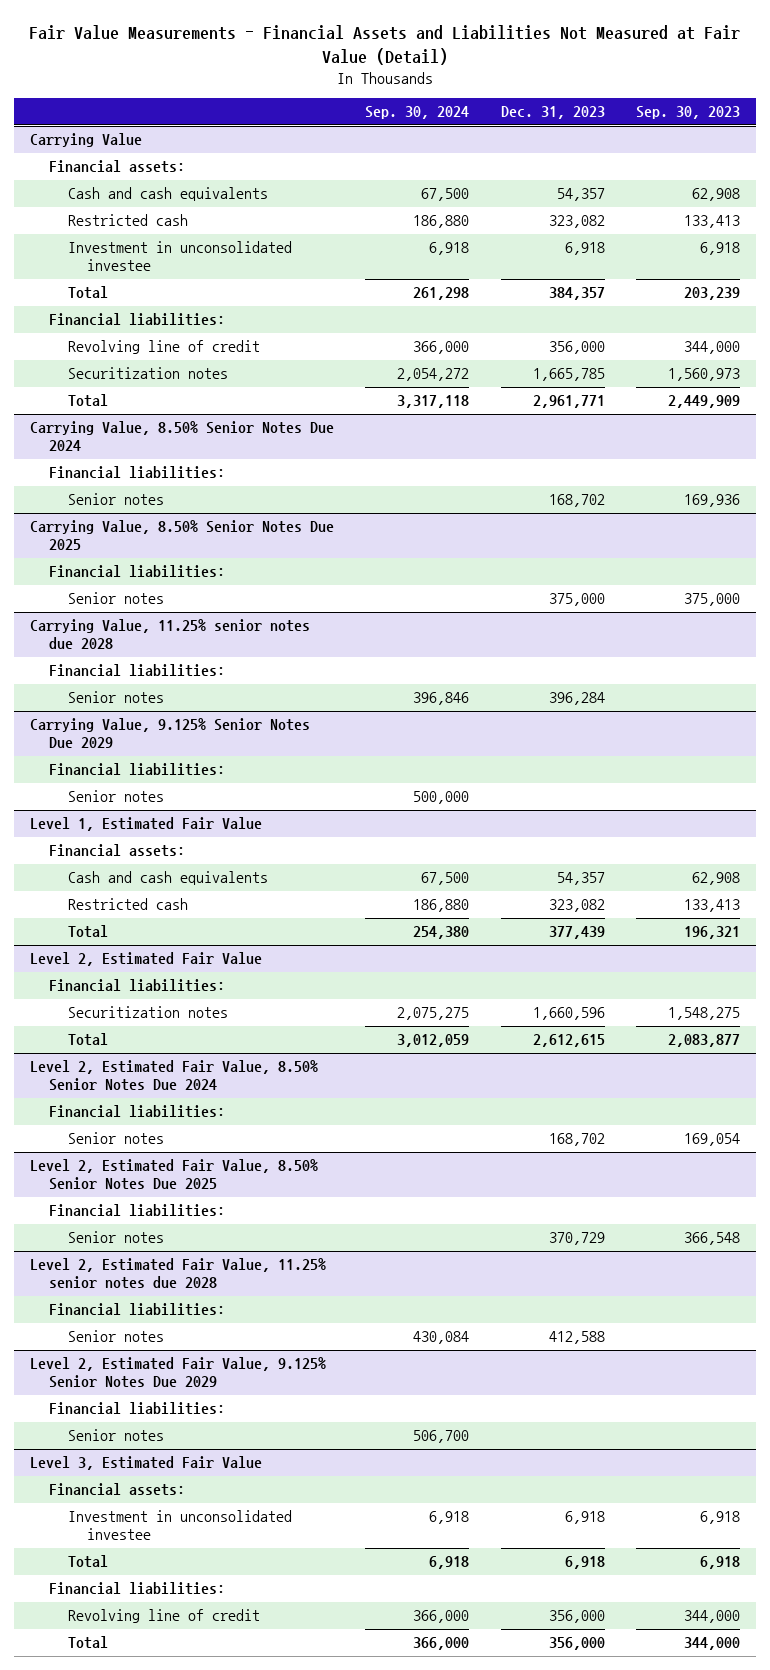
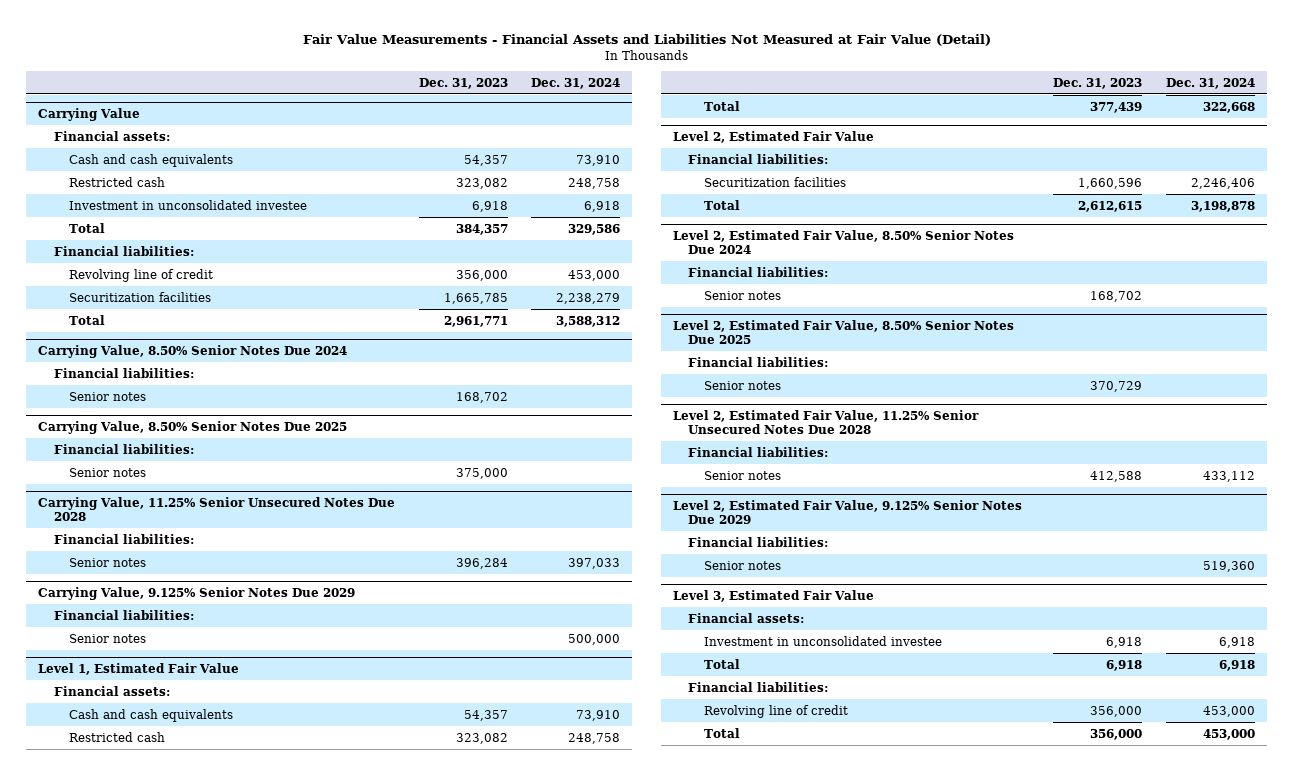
- | Sep. 30, 2024 | Dec. 31, 2023 | Sep. 30, 2023
+ | Dec. 31, 2023 | Dec. 31, 2024
@ Carrying Value
- Securitization notes | 2,054,272 | 1,665,785 | 1,560,973
+ Securitization facilities | 1,665,785 | 2,238,279
- Carrying Value, 11.25% senior notes due 2028
+ Carrying Value, 11.25% Senior Unsecured Notes Due 2028
@ Level 2, Estimated Fair Value
- Securitization notes | 2,075,275 | 1,660,596 | 1,548,275
+ Securitization facilities | 1,660,596 | 2,246,406
- Level 2, Estimated Fair Value, 11.25% senior notes due 2028
+ Level 2, Estimated Fair Value, 11.25% Senior Unsecured Notes Due 2028

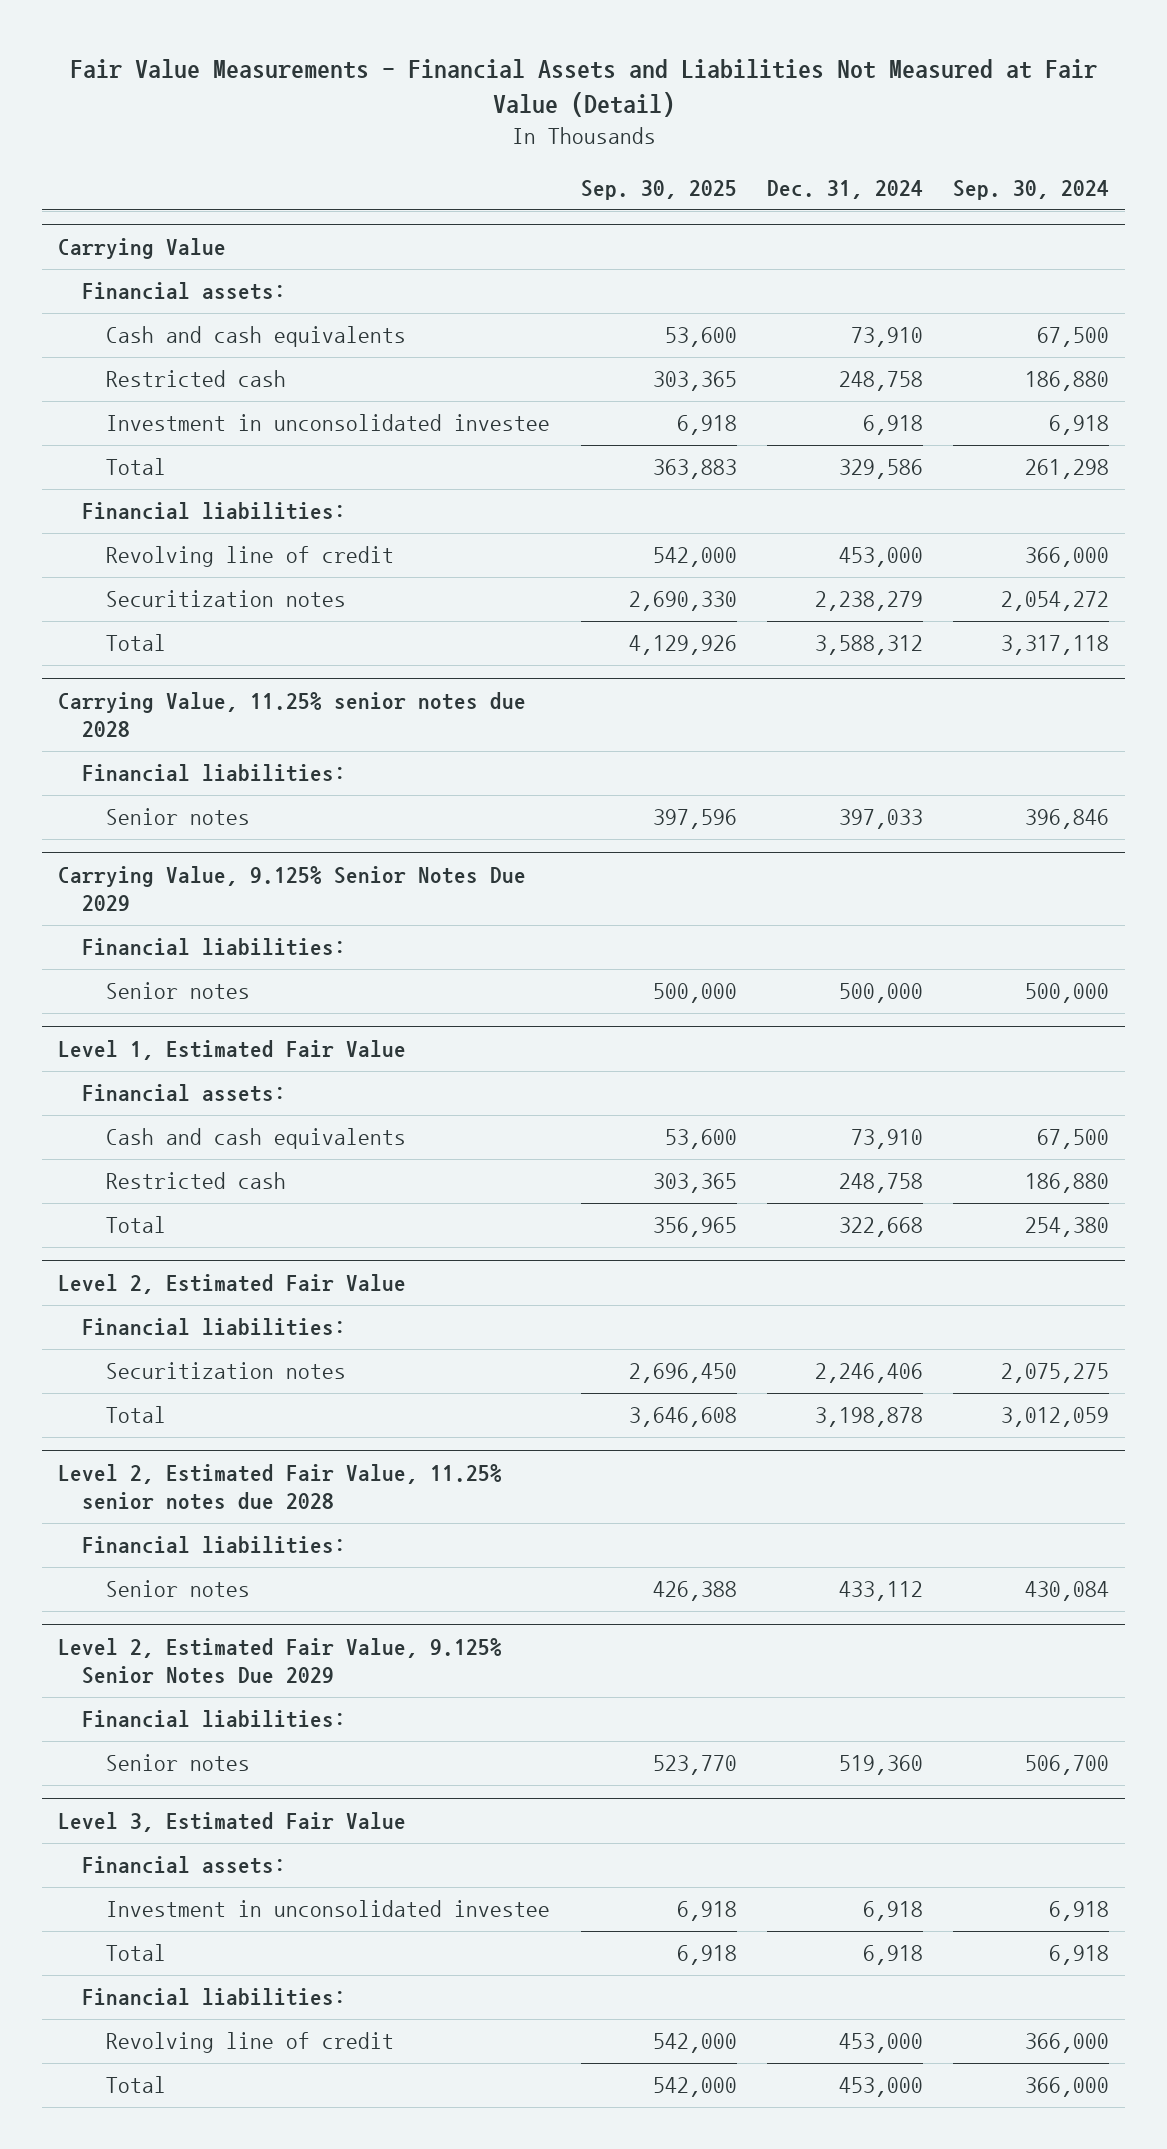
- | Dec. 31, 2023 | Dec. 31, 2024
+ | Sep. 30, 2025 | Dec. 31, 2024 | Sep. 30, 2024
@ Carrying Value
- Securitization facilities | 1,665,785 | 2,238,279
+ Securitization notes | 2,690,330 | 2,238,279 | 2,054,272
- Carrying Value, 8.50% Senior Notes Due 2024
- Financial liabilities:
- Senior notes | 168,702 |
- Carrying Value, 8.50% Senior Notes Due 2025
- Financial liabilities:
- Senior notes | 375,000 |
- Carrying Value, 11.25% Senior Unsecured Notes Due 2028
+ Carrying Value, 11.25% senior notes due 2028
@ Level 2, Estimated Fair Value
- Securitization facilities | 1,660,596 | 2,246,406
+ Securitization notes | 2,696,450 | 2,246,406 | 2,075,275
- Level 2, Estimated Fair Value, 8.50% Senior Notes Due 2024
- Financial liabilities:
- Senior notes | 168,702 |
- Level 2, Estimated Fair Value, 8.50% Senior Notes Due 2025
- Financial liabilities:
- Senior notes | 370,729 |
- Level 2, Estimated Fair Value, 11.25% Senior Unsecured Notes Due 2028
+ Level 2, Estimated Fair Value, 11.25% senior notes due 2028

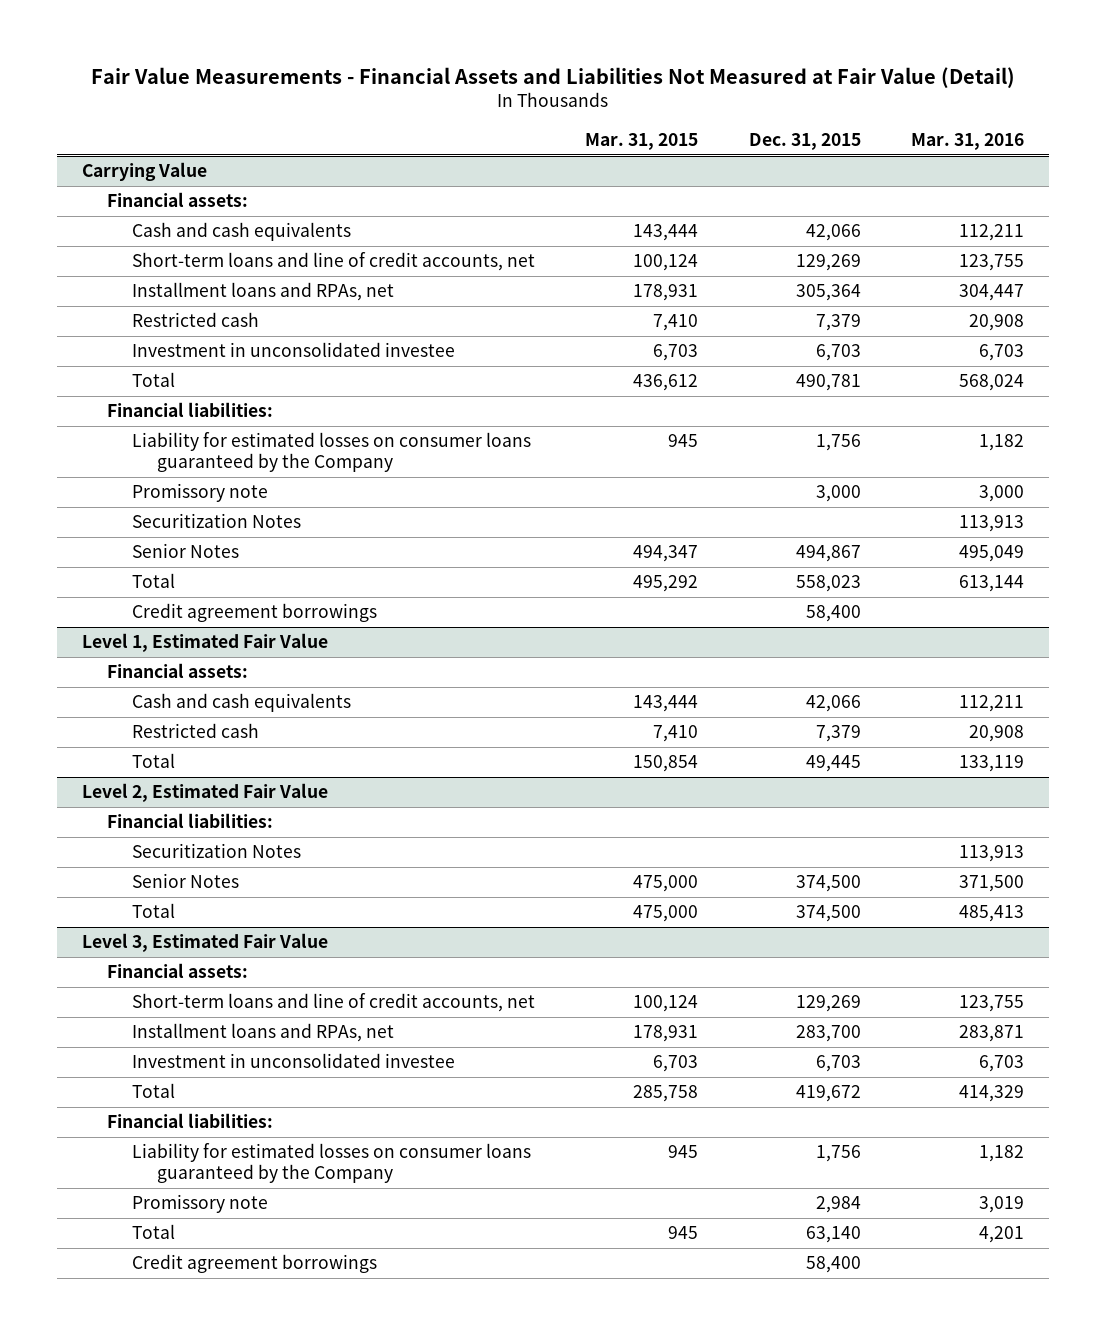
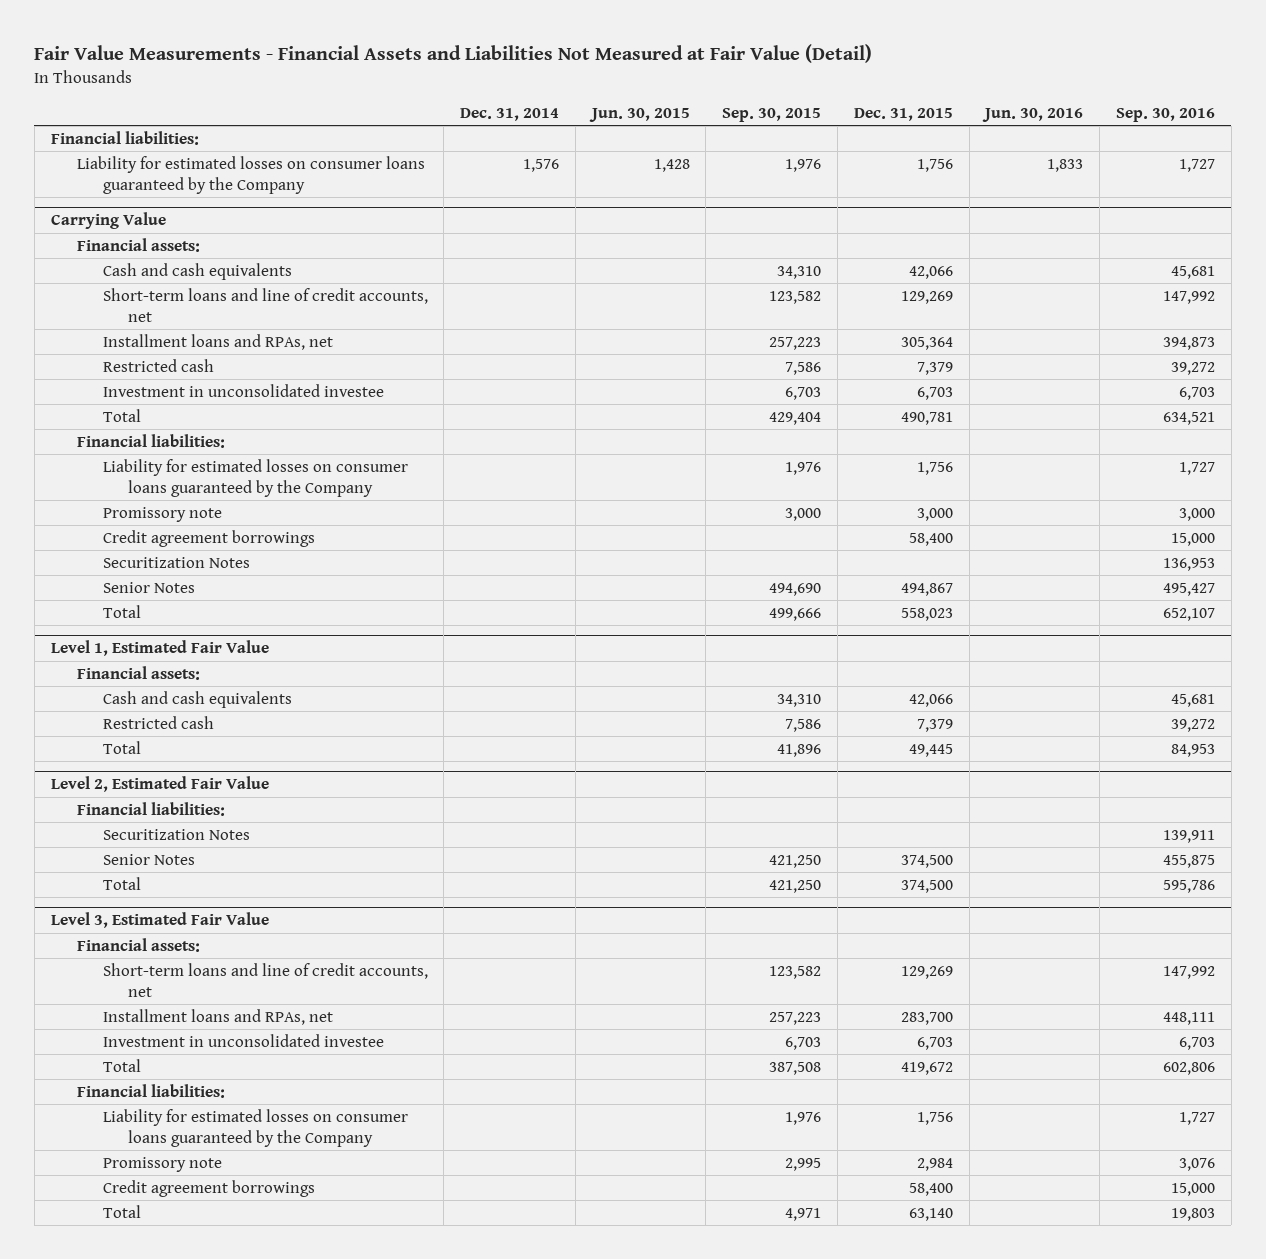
- | Mar. 31, 2015 | Dec. 31, 2015 | Mar. 31, 2016
+ | Dec. 31, 2014 | Jun. 30, 2015 | Sep. 30, 2015 | Dec. 31, 2015 | Jun. 30, 2016 | Sep. 30, 2016
+ Financial liabilities:
+ Liability for estimated losses on consumer loans guaranteed by the Company | 1,576 | 1,428 | 1,976 | 1,756 | 1,833 | 1,727
@ Carrying Value
moved up: Credit agreement borrowings | | | | 58,400 | | 15,000
@ Level 3, Estimated Fair Value
moved down: Total | | | 4,971 | 63,140 | | 19,803

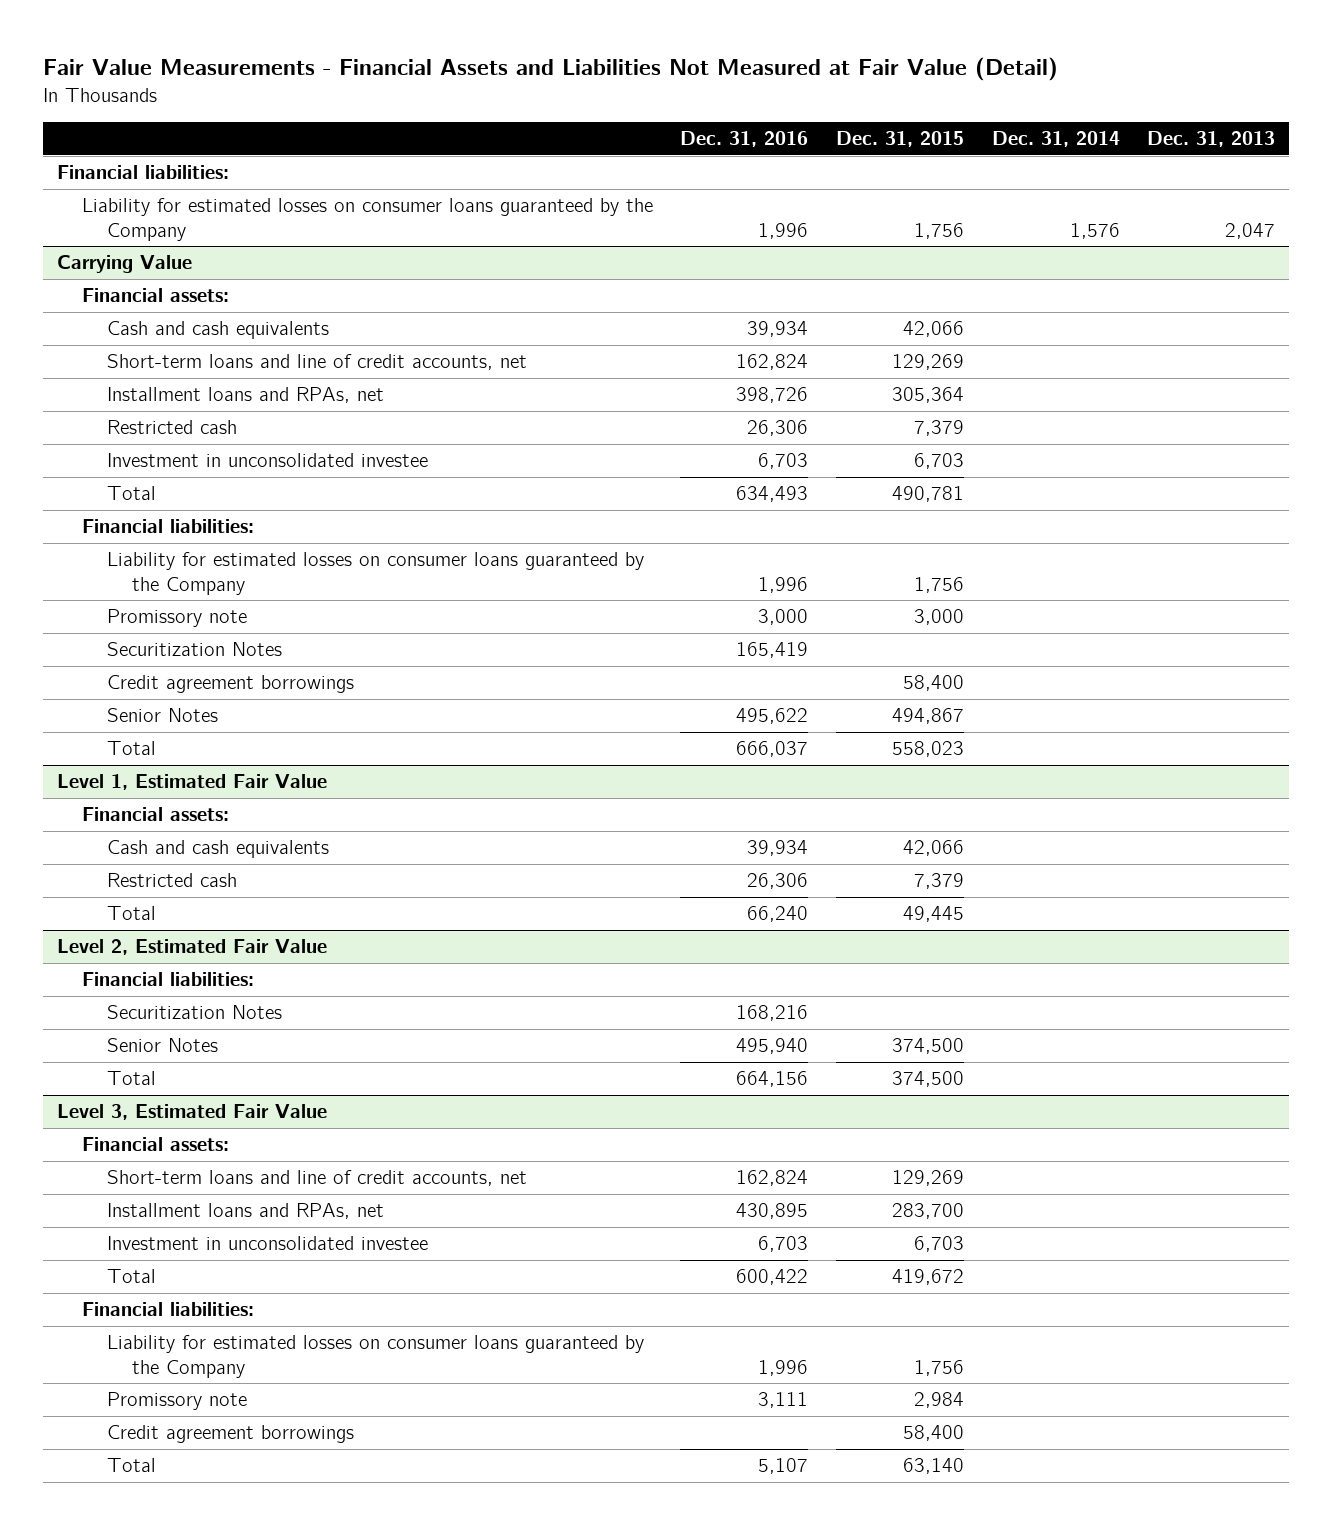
- | Dec. 31, 2014 | Jun. 30, 2015 | Sep. 30, 2015 | Dec. 31, 2015 | Jun. 30, 2016 | Sep. 30, 2016
+ | Dec. 31, 2016 | Dec. 31, 2015 | Dec. 31, 2014 | Dec. 31, 2013
@ Carrying Value
moved down: Credit agreement borrowings | | 58,400 | |

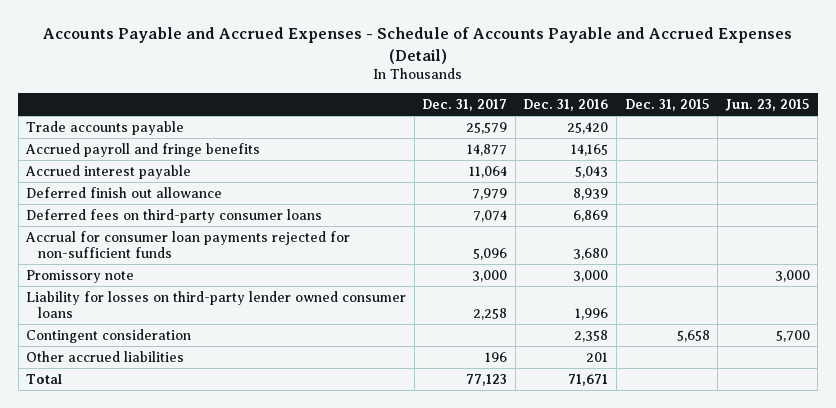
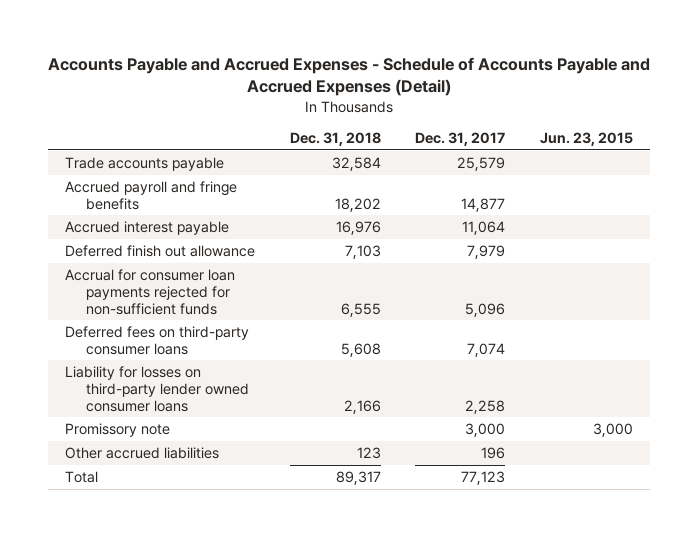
- | Dec. 31, 2017 | Dec. 31, 2016 | Dec. 31, 2015 | Jun. 23, 2015
+ | Dec. 31, 2018 | Dec. 31, 2017 | Jun. 23, 2015
moved down: Deferred fees on third-party consumer loans | 5,608 | 7,074 |
- Contingent consideration | | 2,358 | 5,658 | 5,700
moved down: Promissory note | | 3,000 | 3,000

